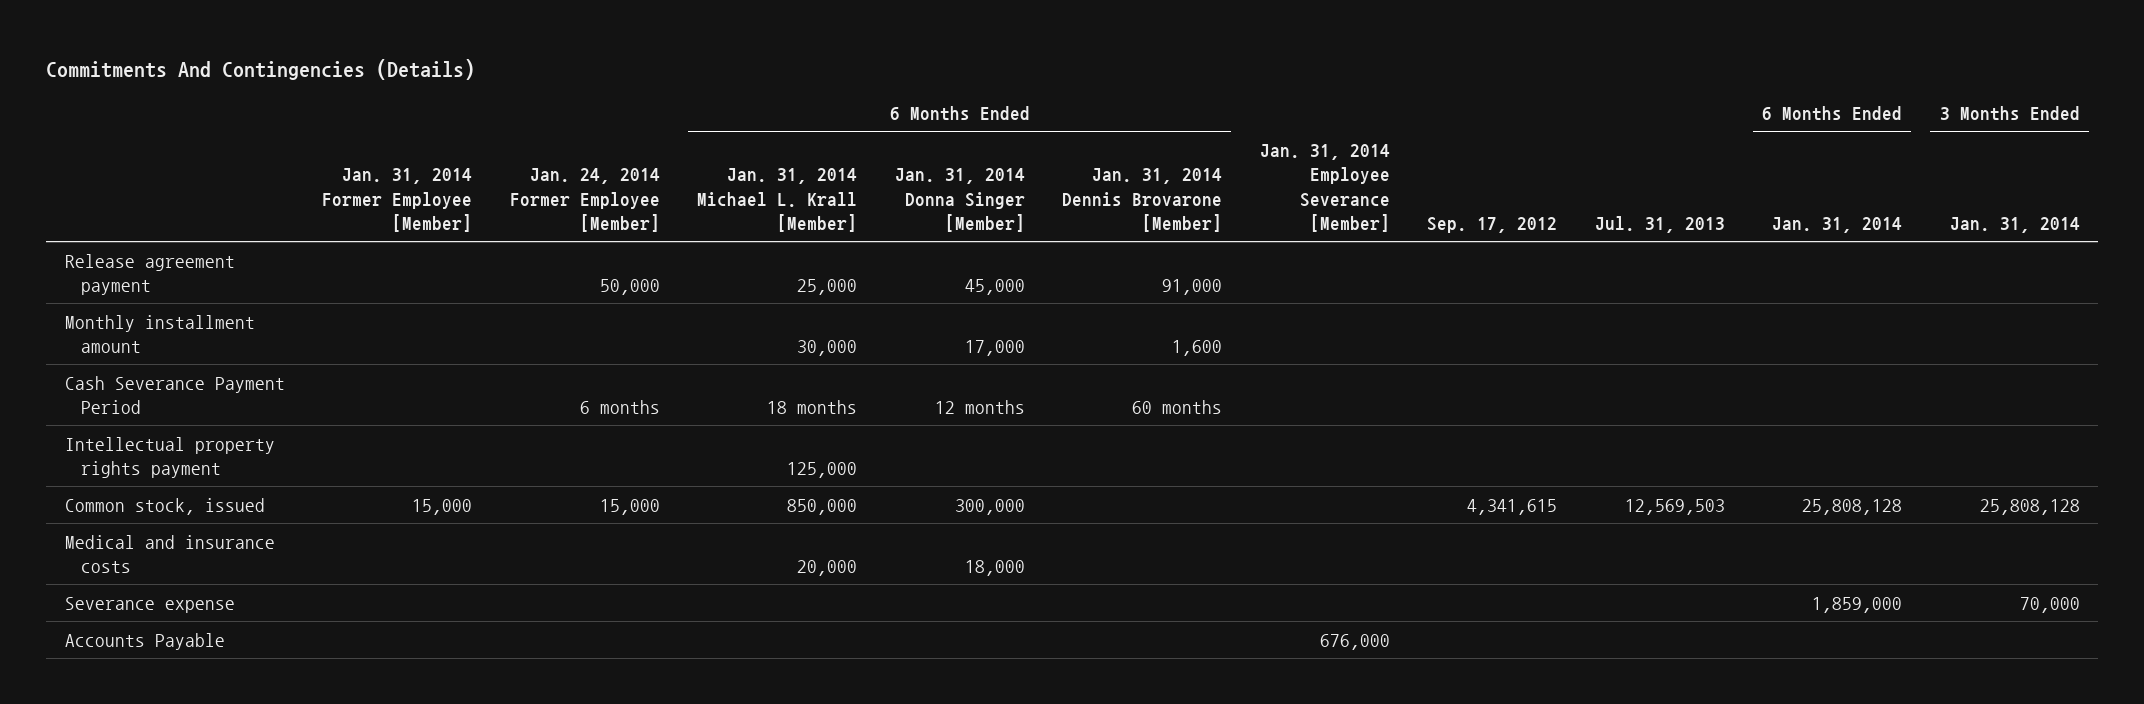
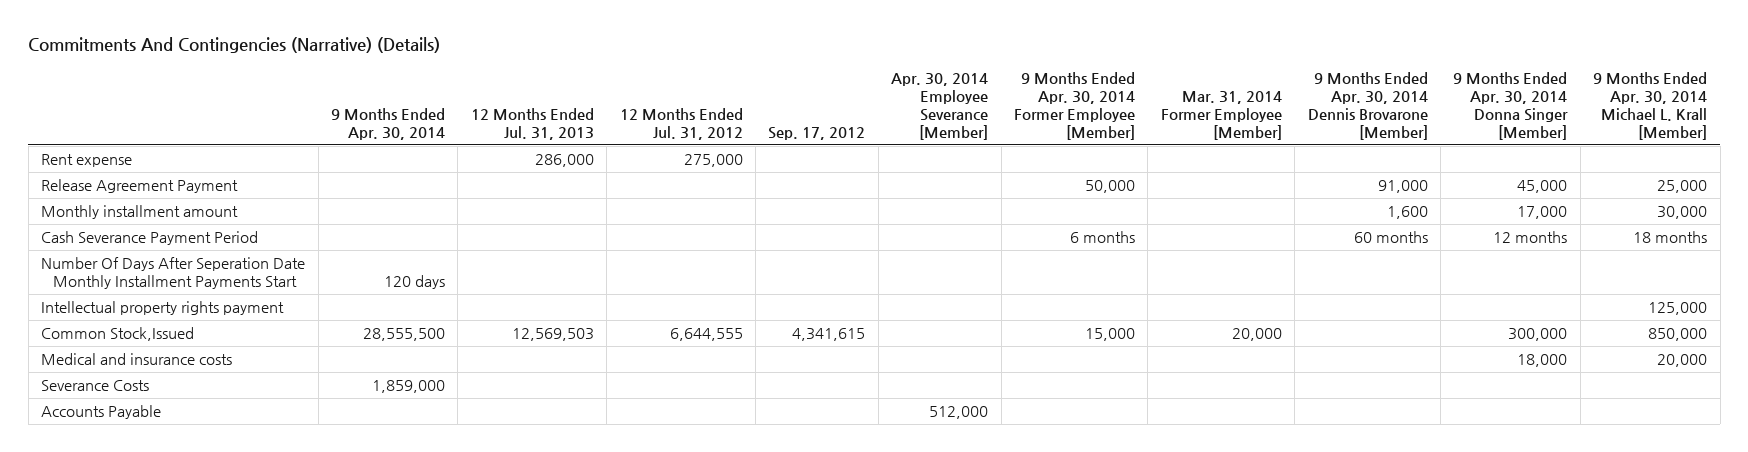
- Commitments And Contingencies (Details)
+ Commitments And Contingencies (Narrative) (Details)
- | Jan. 31, 2014 Former Employee [Member] | Jan. 24, 2014 Former Employee [Member] | 6 Months Ended Jan. 31, 2014 Michael L. Krall [Member] | 6 Months Ended Jan. 31, 2014 Donna Singer [Member] | 6 Months Ended Jan. 31, 2014 Dennis Brovarone [Member] | Jan. 31, 2014 Employee Severance [Member] | Sep. 17, 2012 | Jul. 31, 2013 | 6 Months Ended Jan. 31, 2014 | 3 Months Ended Jan. 31, 2014
+ | 9 Months Ended Apr. 30, 2014 | 12 Months Ended Jul. 31, 2013 | 12 Months Ended Jul. 31, 2012 | Sep. 17, 2012 | Apr. 30, 2014 Employee Severance [Member] | 9 Months Ended Apr. 30, 2014 Former Employee [Member] | Mar. 31, 2014 Former Employee [Member] | 9 Months Ended Apr. 30, 2014 Dennis Brovarone [Member] | 9 Months Ended Apr. 30, 2014 Donna Singer [Member] | 9 Months Ended Apr. 30, 2014 Michael L. Krall [Member]
- Release agreement payment | | 50,000 | 25,000 | 45,000 | 91,000 | | | | |
+ Rent expense | | 286,000 | 275,000 | | | | | | |
+ Release Agreement Payment | | | | | | 50,000 | | 91,000 | 45,000 | 25,000
+ Number Of Days After Seperation Date Monthly Installment Payments Start | 120 days | | | | | | | | |
- Common stock, issued | 15,000 | 15,000 | 850,000 | 300,000 | | | 4,341,615 | 12,569,503 | 25,808,128 | 25,808,128
+ Common Stock,Issued | 28,555,500 | 12,569,503 | 6,644,555 | 4,341,615 | | 15,000 | 20,000 | | 300,000 | 850,000
- Severance expense | | | | | | | | | 1,859,000 | 70,000
+ Severance Costs | 1,859,000 | | | | | | | | |

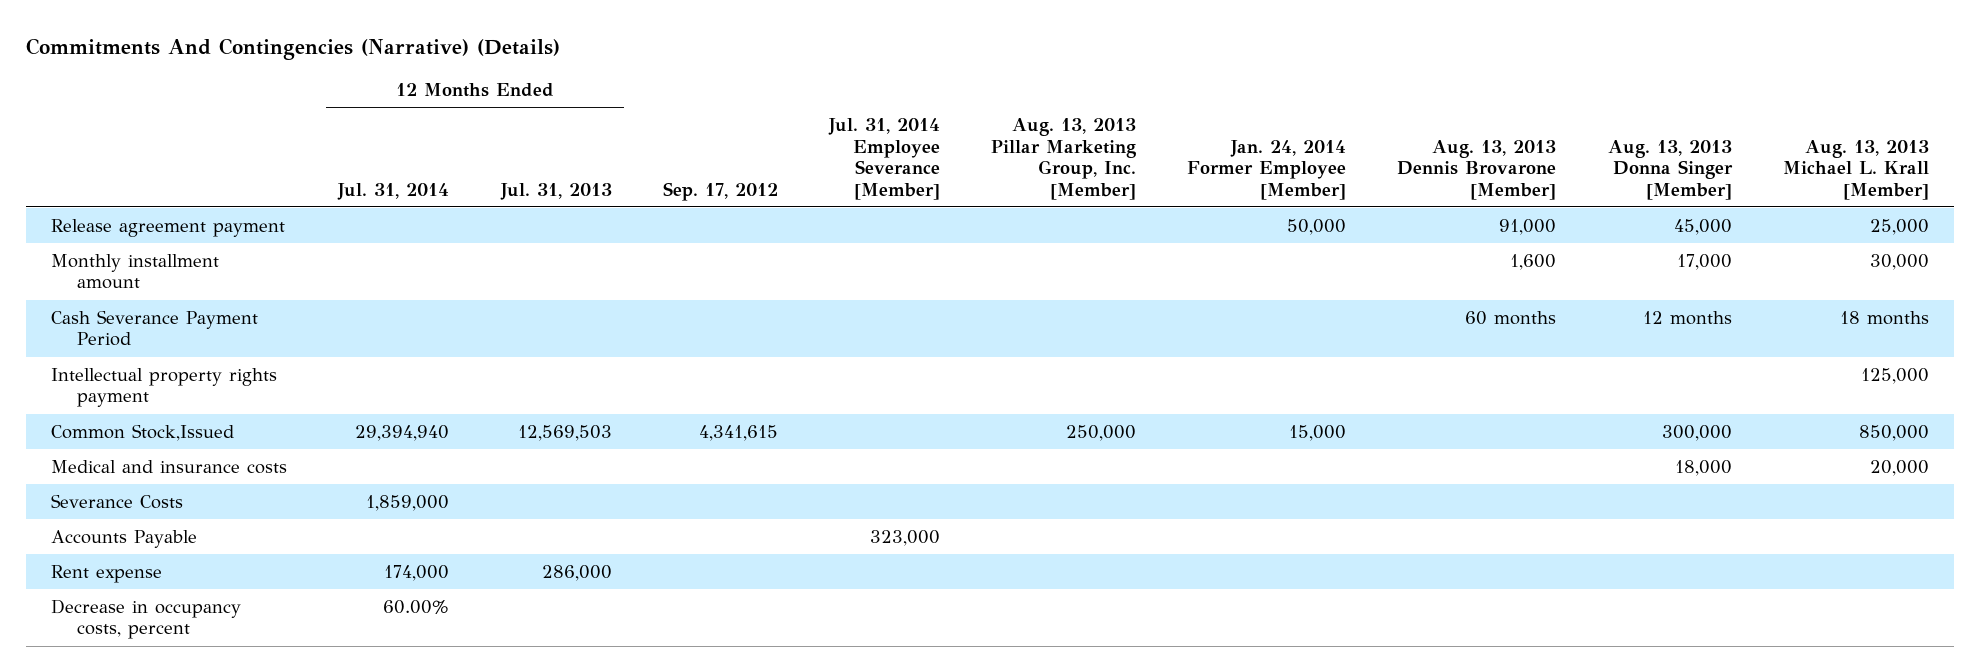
- | 9 Months Ended Apr. 30, 2014 | 12 Months Ended Jul. 31, 2013 | 12 Months Ended Jul. 31, 2012 | Sep. 17, 2012 | Apr. 30, 2014 Employee Severance [Member] | 9 Months Ended Apr. 30, 2014 Former Employee [Member] | Mar. 31, 2014 Former Employee [Member] | 9 Months Ended Apr. 30, 2014 Dennis Brovarone [Member] | 9 Months Ended Apr. 30, 2014 Donna Singer [Member] | 9 Months Ended Apr. 30, 2014 Michael L. Krall [Member]
+ | 12 Months Ended Jul. 31, 2014 | 12 Months Ended Jul. 31, 2013 | Sep. 17, 2012 | Jul. 31, 2014 Employee Severance [Member] | Aug. 13, 2013 Pillar Marketing Group, Inc. [Member] | Jan. 24, 2014 Former Employee [Member] | Aug. 13, 2013 Dennis Brovarone [Member] | Aug. 13, 2013 Donna Singer [Member] | Aug. 13, 2013 Michael L. Krall [Member]
- Release Agreement Payment | | | | | | 50,000 | | 91,000 | 45,000 | 25,000
+ Release agreement payment | | | | | | 50,000 | 91,000 | 45,000 | 25,000
- Number Of Days After Seperation Date Monthly Installment Payments Start | 120 days | | | | | | | | |
moved down: Rent expense | 174,000 | 286,000 | | | | | | |
+ Decrease in occupancy costs, percent | 60.00% | | | | | | | |

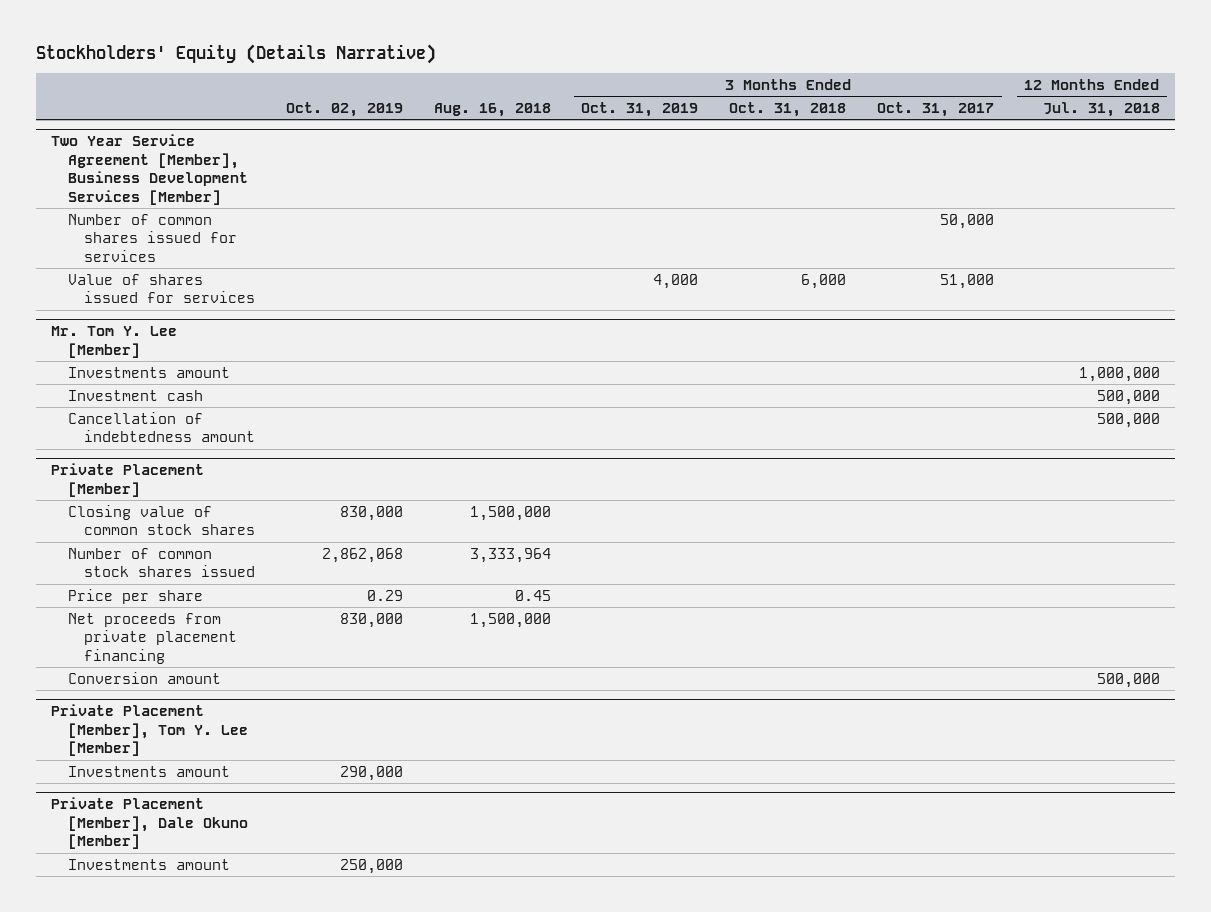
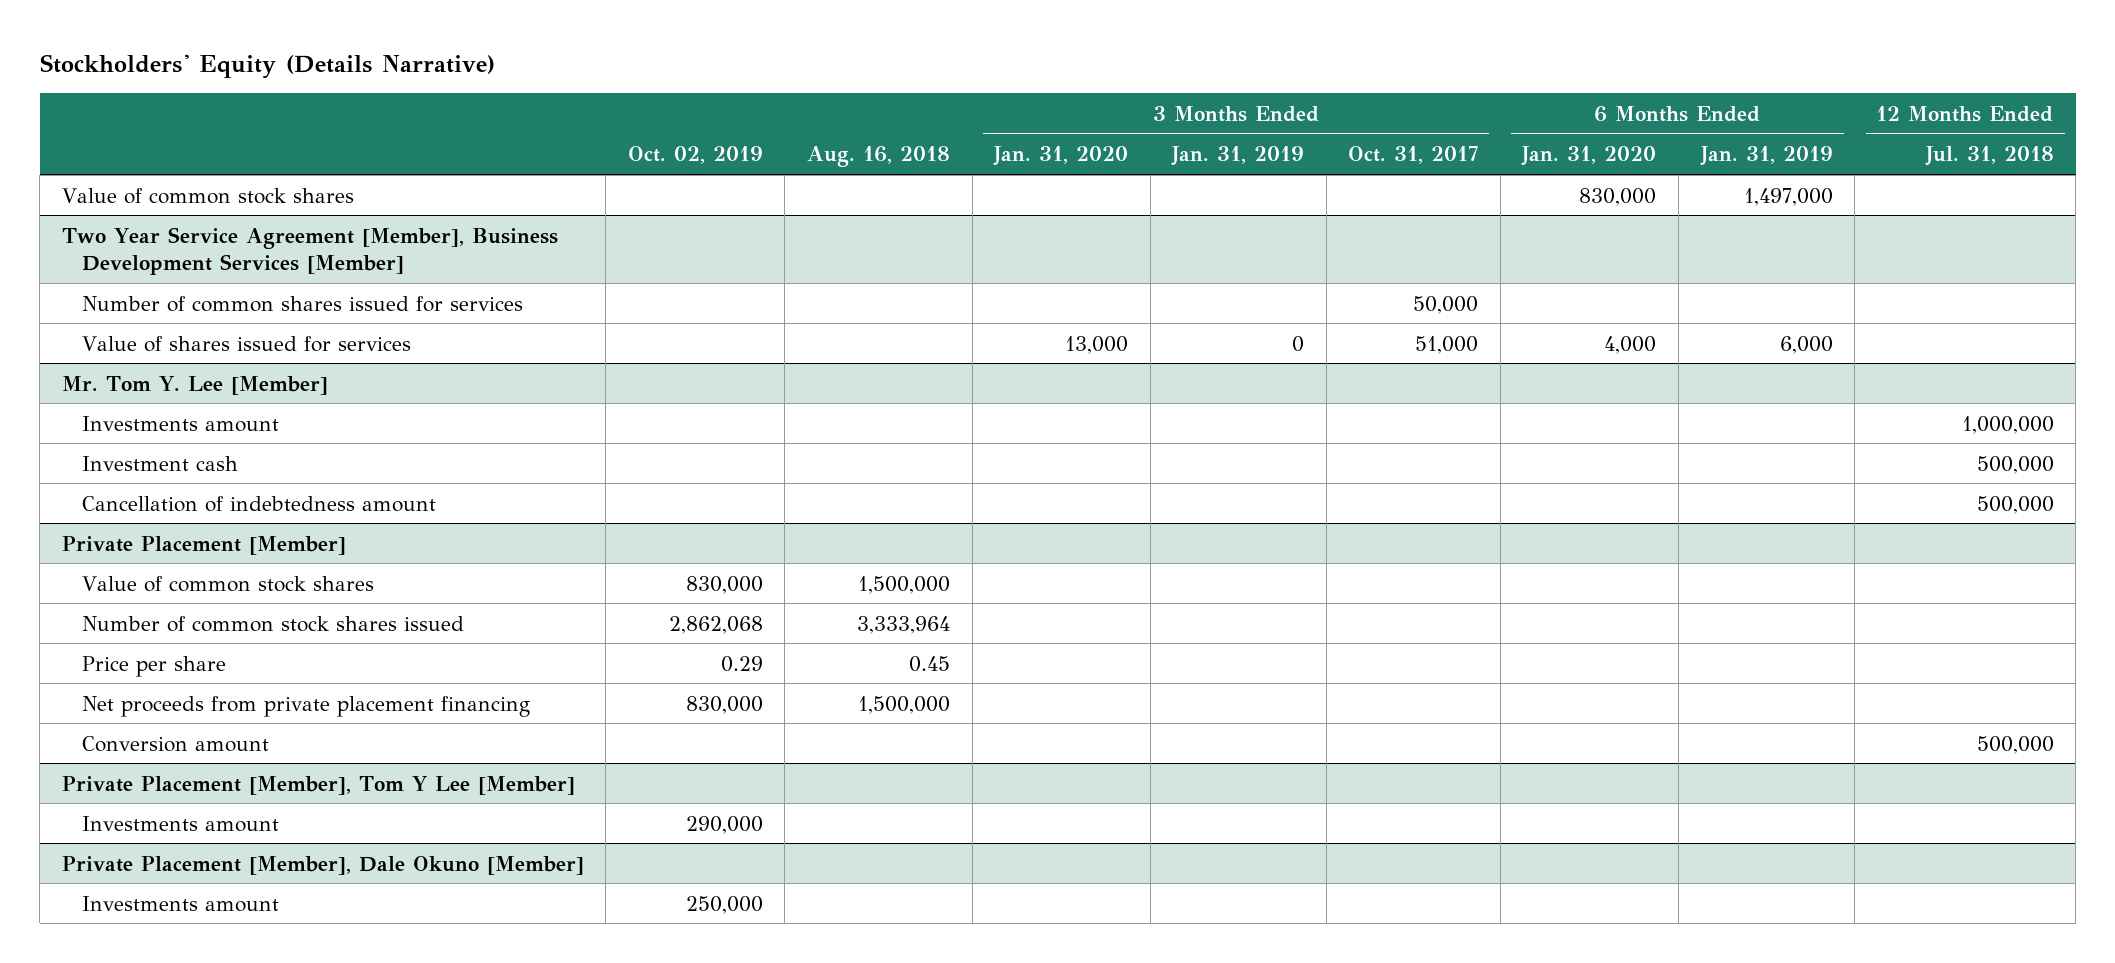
- | Oct. 02, 2019 | Aug. 16, 2018 | 3 Months Ended Oct. 31, 2019 | 3 Months Ended Oct. 31, 2018 | 3 Months Ended Oct. 31, 2017 | 12 Months Ended Jul. 31, 2018
+ | Oct. 02, 2019 | Aug. 16, 2018 | 3 Months Ended Jan. 31, 2020 | 3 Months Ended Jan. 31, 2019 | 3 Months Ended Oct. 31, 2017 | 6 Months Ended Jan. 31, 2020 | 6 Months Ended Jan. 31, 2019 | 12 Months Ended Jul. 31, 2018
+ Value of common stock shares | | | | | | 830,000 | 1,497,000 |
@ Private Placement [Member]
- Closing value of common stock shares | 830,000 | 1,500,000 | | | |
+ Value of common stock shares | 830,000 | 1,500,000 | | | | | |
- Private Placement [Member], Tom Y. Lee [Member]
+ Private Placement [Member], Tom Y Lee [Member]

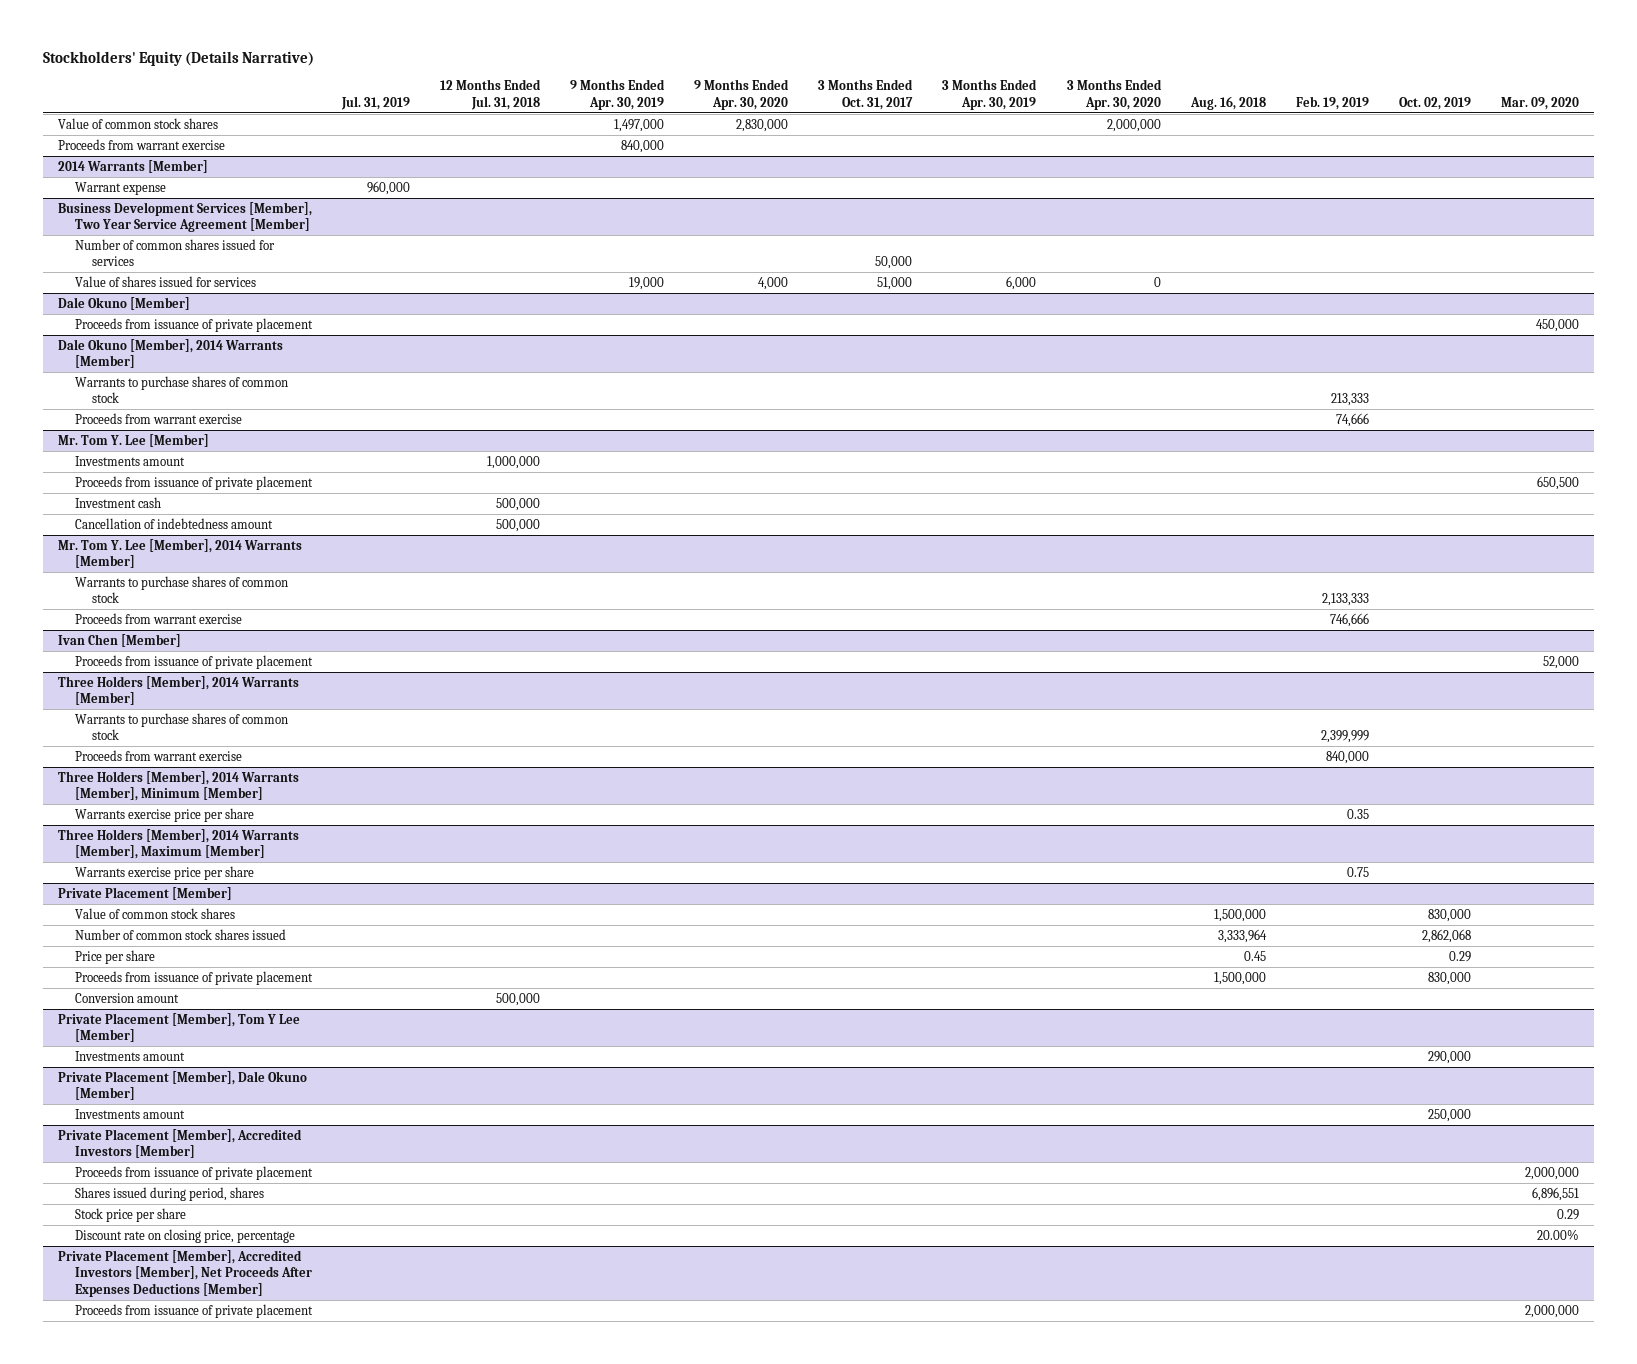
- | Oct. 02, 2019 | Aug. 16, 2018 | 3 Months Ended Jan. 31, 2020 | 3 Months Ended Jan. 31, 2019 | 3 Months Ended Oct. 31, 2017 | 6 Months Ended Jan. 31, 2020 | 6 Months Ended Jan. 31, 2019 | 12 Months Ended Jul. 31, 2018
+ | Jul. 31, 2019 | 12 Months Ended Jul. 31, 2018 | 9 Months Ended Apr. 30, 2019 | 9 Months Ended Apr. 30, 2020 | 3 Months Ended Oct. 31, 2017 | 3 Months Ended Apr. 30, 2019 | 3 Months Ended Apr. 30, 2020 | Aug. 16, 2018 | Feb. 19, 2019 | Oct. 02, 2019 | Mar. 09, 2020
- Two Year Service Agreement [Member], Business Development Services [Member]
+ Proceeds from warrant exercise | | | 840,000 | | | | | | | |
+ 2014 Warrants [Member]
+ Warrant expense | 960,000 | | | | | | | | | |
+ Business Development Services [Member], Two Year Service Agreement [Member]
+ Dale Okuno [Member]
+ Proceeds from issuance of private placement | | | | | | | | | | | 450,000
+ Dale Okuno [Member], 2014 Warrants [Member]
+ Warrants to purchase shares of common stock | | | | | | | | | 213,333 | |
+ Proceeds from warrant exercise | | | | | | | | | 74,666 | |
@ Mr. Tom Y. Lee [Member]
+ Proceeds from issuance of private placement | | | | | | | | | | | 650,500
+ Mr. Tom Y. Lee [Member], 2014 Warrants [Member]
+ Warrants to purchase shares of common stock | | | | | | | | | 2,133,333 | |
+ Proceeds from warrant exercise | | | | | | | | | 746,666 | |
+ Ivan Chen [Member]
+ Proceeds from issuance of private placement | | | | | | | | | | | 52,000
+ Three Holders [Member], 2014 Warrants [Member]
+ Warrants to purchase shares of common stock | | | | | | | | | 2,399,999 | |
+ Proceeds from warrant exercise | | | | | | | | | 840,000 | |
+ Three Holders [Member], 2014 Warrants [Member], Minimum [Member]
+ Warrants exercise price per share | | | | | | | | | 0.35 | |
+ Three Holders [Member], 2014 Warrants [Member], Maximum [Member]
+ Warrants exercise price per share | | | | | | | | | 0.75 | |
@ Private Placement [Member]
- Net proceeds from private placement financing | 830,000 | 1,500,000 | | | | | |
+ Proceeds from issuance of private placement | | | | | | | | 1,500,000 | | 830,000 |
+ Private Placement [Member], Accredited Investors [Member]
+ Proceeds from issuance of private placement | | | | | | | | | | | 2,000,000
+ Shares issued during period, shares | | | | | | | | | | | 6,896,551
+ Stock price per share | | | | | | | | | | | 0.29
+ Discount rate on closing price, percentage | | | | | | | | | | | 20.00%
+ Private Placement [Member], Accredited Investors [Member], Net Proceeds After Expenses Deductions [Member]
+ Proceeds from issuance of private placement | | | | | | | | | | | 2,000,000

